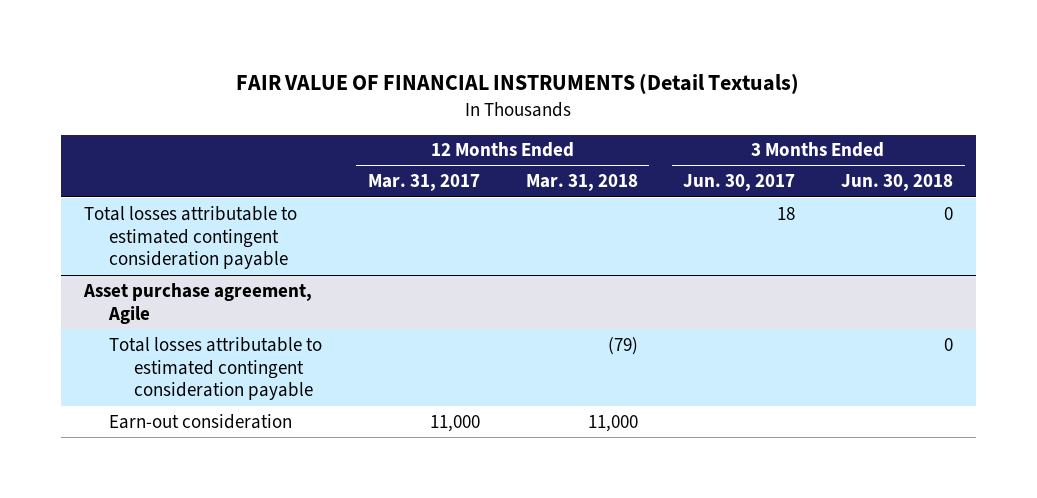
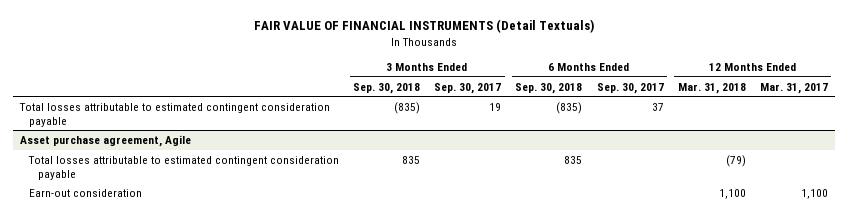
- | 12 Months Ended Mar. 31, 2017 | 12 Months Ended Mar. 31, 2018 | 3 Months Ended Jun. 30, 2017 | 3 Months Ended Jun. 30, 2018
+ | 3 Months Ended Sep. 30, 2018 | 3 Months Ended Sep. 30, 2017 | 6 Months Ended Sep. 30, 2018 | 6 Months Ended Sep. 30, 2017 | 12 Months Ended Mar. 31, 2018 | 12 Months Ended Mar. 31, 2017
@ Asset purchase agreement, Agile
- Earn-out consideration | 11,000 | 11,000 | |
+ Earn-out consideration | | | | | 1,100 | 1,100

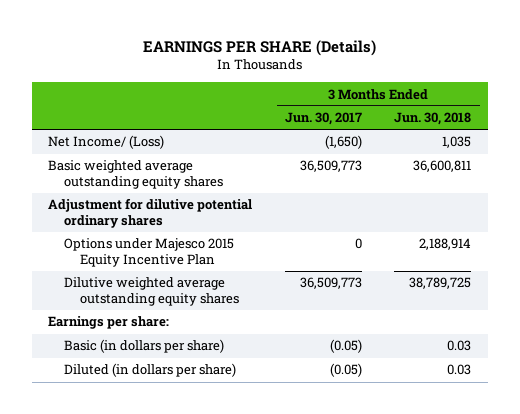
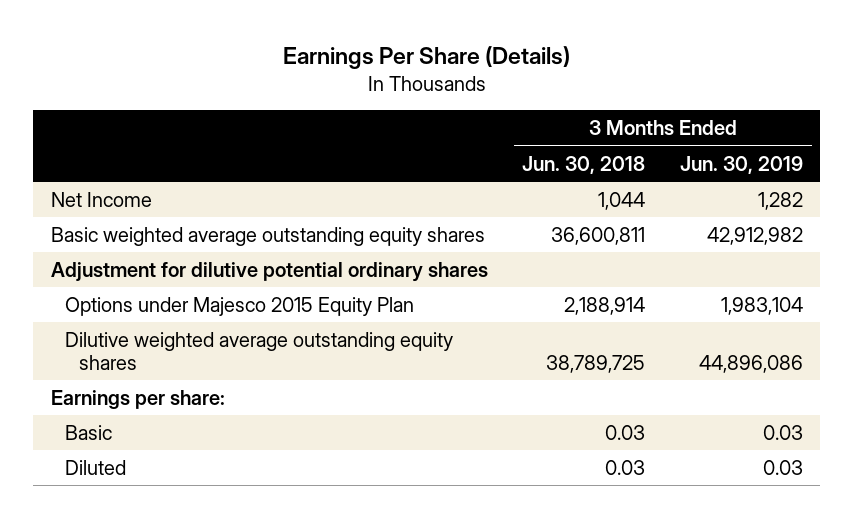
- EARNINGS PER SHARE (Details)
+ Earnings Per Share (Details)
- | 3 Months Ended Jun. 30, 2017 | 3 Months Ended Jun. 30, 2018
+ | 3 Months Ended Jun. 30, 2018 | 3 Months Ended Jun. 30, 2019
- Net Income/ (Loss) | (1,650) | 1,035
+ Net Income | 1,044 | 1,282
- Options under Majesco 2015 Equity Incentive Plan | 0 | 2,188,914
+ Options under Majesco 2015 Equity Plan | 2,188,914 | 1,983,104
- Basic (in dollars per share) | (0.05) | 0.03
- Diluted (in dollars per share) | (0.05) | 0.03
+ Basic | 0.03 | 0.03
+ Diluted | 0.03 | 0.03

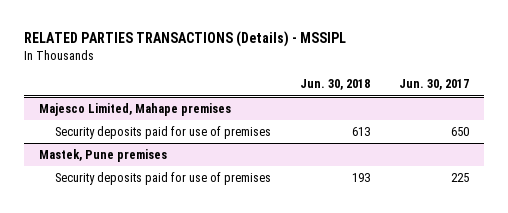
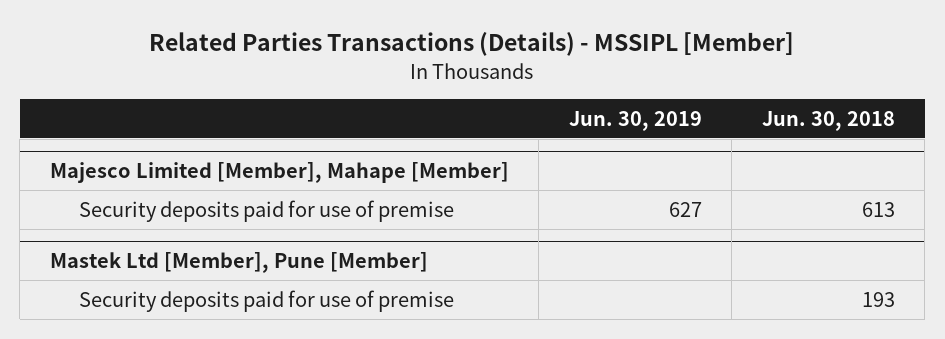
- RELATED PARTIES TRANSACTIONS (Details) - MSSIPL
+ Related Parties Transactions (Details) - MSSIPL [Member]
- | Jun. 30, 2018 | Jun. 30, 2017
+ | Jun. 30, 2019 | Jun. 30, 2018
- Majesco Limited, Mahape premises
- Security deposits paid for use of premises | 613 | 650
- Mastek, Pune premises
- Security deposits paid for use of premises | 193 | 225
+ Majesco Limited [Member], Mahape [Member]
+ Security deposits paid for use of premise | 627 | 613
+ Mastek Ltd [Member], Pune [Member]
+ Security deposits paid for use of premise | | 193

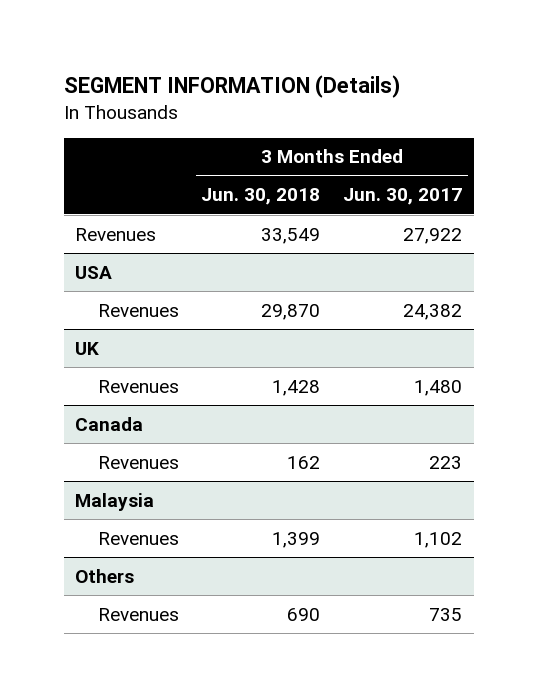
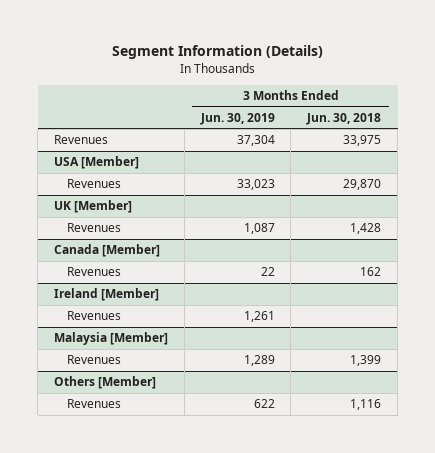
- SEGMENT INFORMATION (Details)
+ Segment Information (Details)
- | 3 Months Ended Jun. 30, 2018 | 3 Months Ended Jun. 30, 2017
+ | 3 Months Ended Jun. 30, 2019 | 3 Months Ended Jun. 30, 2018
- Revenues | 33,549 | 27,922
- USA
+ Revenues | 37,304 | 33,975
+ USA [Member]
- UK
+ UK [Member]
- Canada
+ Canada [Member]
- Malaysia
+ Ireland [Member]
+ Revenues | 1,261 |
+ Malaysia [Member]
- Others
- Revenues | 690 | 735
+ Others [Member]
+ Revenues | 622 | 1,116

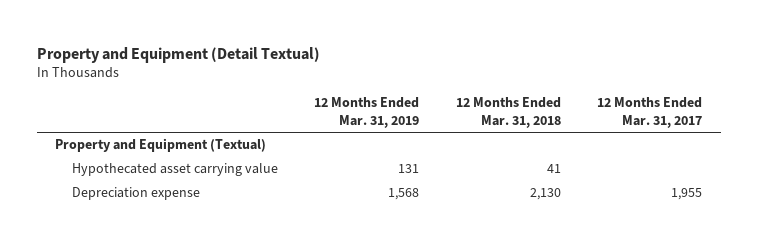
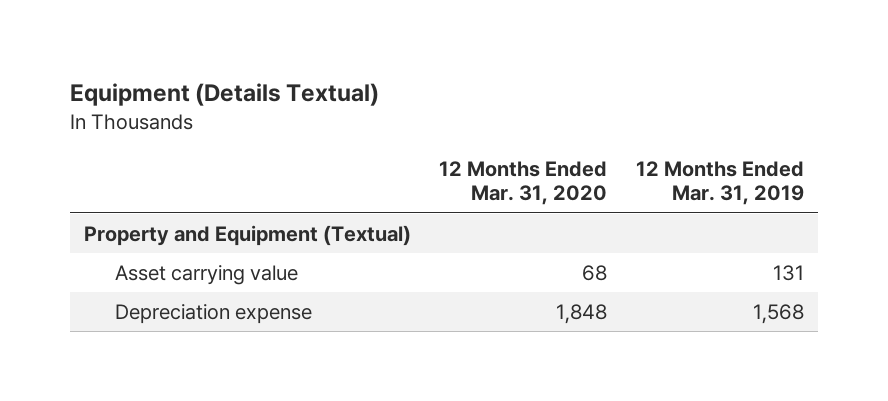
- Property and Equipment (Detail Textual)
+ Equipment (Details Textual)
- | 12 Months Ended Mar. 31, 2019 | 12 Months Ended Mar. 31, 2018 | 12 Months Ended Mar. 31, 2017
+ | 12 Months Ended Mar. 31, 2020 | 12 Months Ended Mar. 31, 2019
- Hypothecated asset carrying value | 131 | 41 |
+ Asset carrying value | 68 | 131

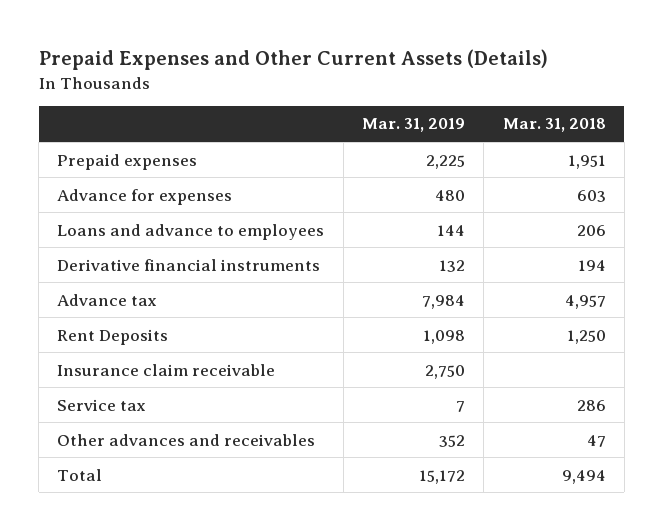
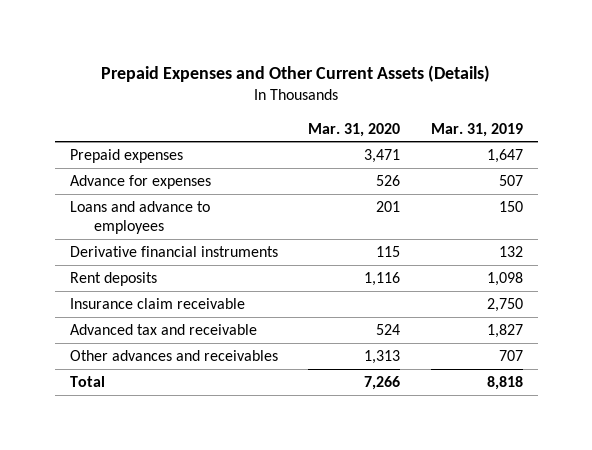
- | Mar. 31, 2019 | Mar. 31, 2018
+ | Mar. 31, 2020 | Mar. 31, 2019
- Prepaid expenses | 2,225 | 1,951
- Advance for expenses | 480 | 603
- Loans and advance to employees | 144 | 206
+ Prepaid expenses | 3,471 | 1,647
+ Advance for expenses | 526 | 507
+ Loans and advance to employees | 201 | 150
- Advance tax | 7,984 | 4,957
- Rent Deposits | 1,098 | 1,250
+ Rent deposits | 1,116 | 1,098
- Service tax | 7 | 286
- Other advances and receivables | 352 | 47
- Total | 15,172 | 9,494
+ Advanced tax and receivable | 524 | 1,827
+ Other advances and receivables | 1,313 | 707
+ Total | 7,266 | 8,818

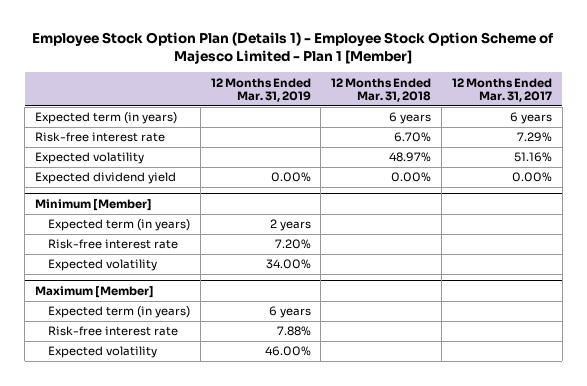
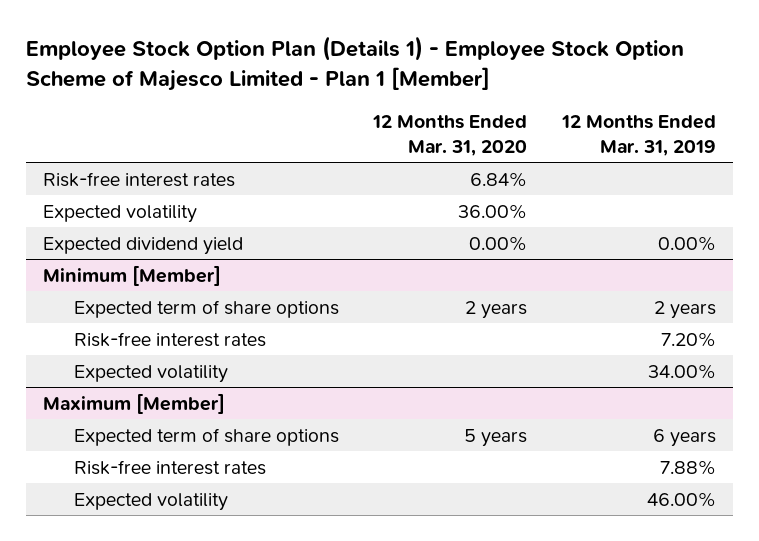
- | 12 Months Ended Mar. 31, 2019 | 12 Months Ended Mar. 31, 2018 | 12 Months Ended Mar. 31, 2017
+ | 12 Months Ended Mar. 31, 2020 | 12 Months Ended Mar. 31, 2019
- Expected term (in years) | | 6 years | 6 years
- Risk-free interest rate | | 6.70% | 7.29%
+ Risk-free interest rates | 6.84% |
@ Minimum [Member]
- Expected term (in years) | 2 years | |
- Risk-free interest rate | 7.20% | |
+ Expected term of share options | 2 years | 2 years
+ Risk-free interest rates | | 7.20%
@ Maximum [Member]
- Expected term (in years) | 6 years | |
- Risk-free interest rate | 7.88% | |
+ Expected term of share options | 5 years | 6 years
+ Risk-free interest rates | | 7.88%

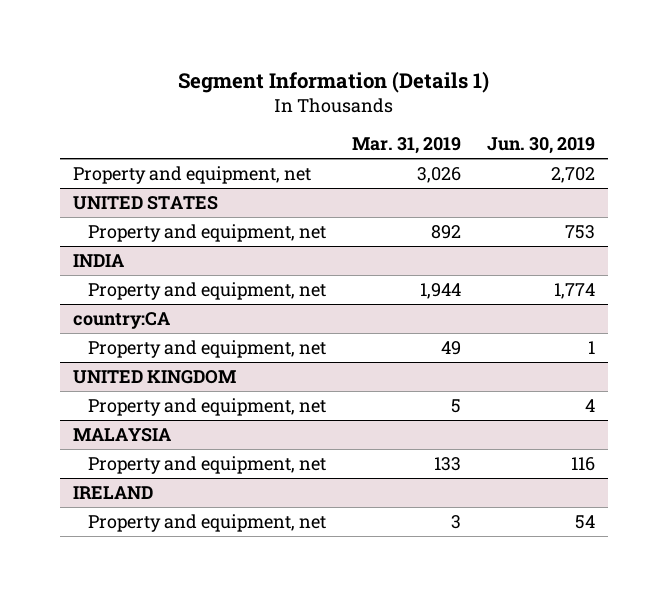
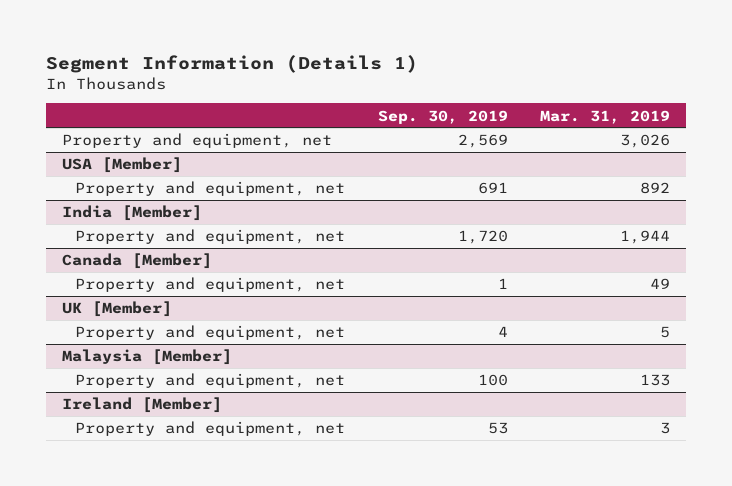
- | Mar. 31, 2019 | Jun. 30, 2019
+ | Sep. 30, 2019 | Mar. 31, 2019
- UNITED STATES
+ USA [Member]
- INDIA
+ India [Member]
- country:CA
+ Canada [Member]
- UNITED KINGDOM
+ UK [Member]
- MALAYSIA
+ Malaysia [Member]
- IRELAND
+ Ireland [Member]

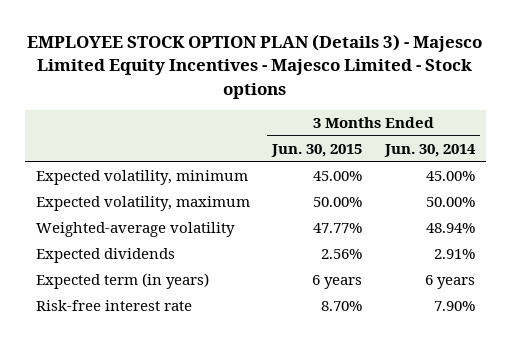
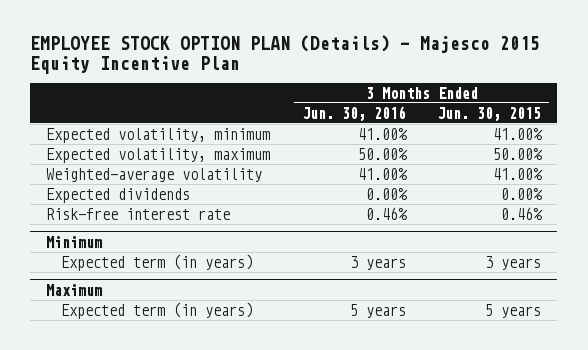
- EMPLOYEE STOCK OPTION PLAN (Details 3) - Majesco Limited Equity Incentives - Majesco Limited - Stock options
+ EMPLOYEE STOCK OPTION PLAN (Details) - Majesco 2015 Equity Incentive Plan
- | 3 Months Ended Jun. 30, 2015 | 3 Months Ended Jun. 30, 2014
+ | 3 Months Ended Jun. 30, 2016 | 3 Months Ended Jun. 30, 2015
- Expected volatility, minimum | 45.00% | 45.00%
+ Expected volatility, minimum | 41.00% | 41.00%
- Weighted-average volatility | 47.77% | 48.94%
- Expected dividends | 2.56% | 2.91%
- Expected term (in years) | 6 years | 6 years
- Risk-free interest rate | 8.70% | 7.90%
+ Weighted-average volatility | 41.00% | 41.00%
+ Expected dividends | 0.00% | 0.00%
+ Risk-free interest rate | 0.46% | 0.46%
+ Minimum
+ Expected term (in years) | 3 years | 3 years
+ Maximum
+ Expected term (in years) | 5 years | 5 years

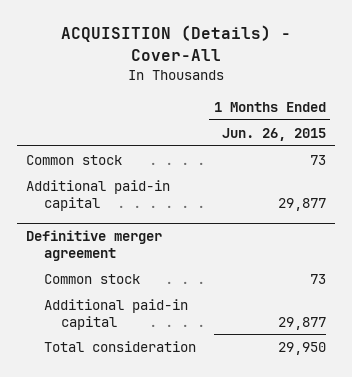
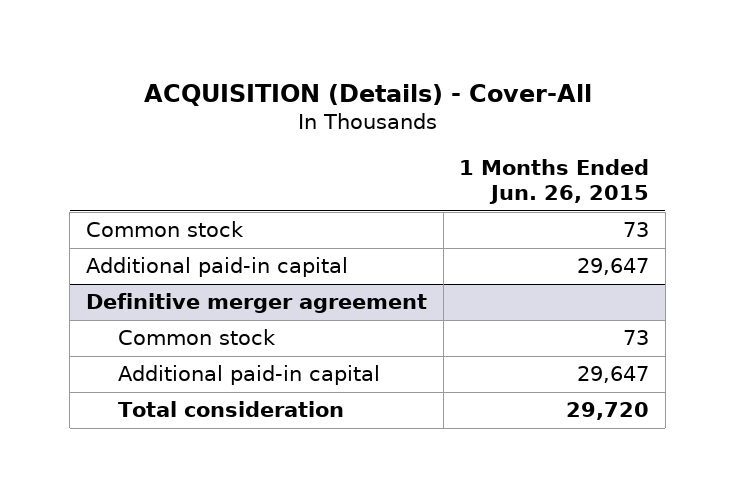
- Additional paid-in capital | 29,877
+ Additional paid-in capital | 29,647
@ Definitive merger agreement
- Additional paid-in capital | 29,877
- Total consideration | 29,950
+ Additional paid-in capital | 29,647
+ Total consideration | 29,720

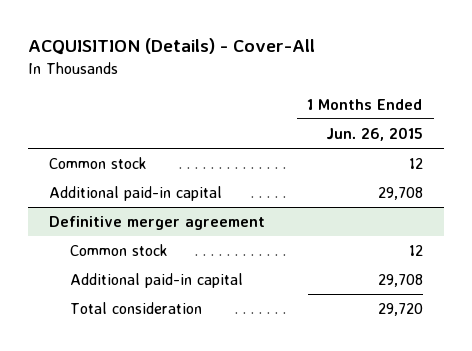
- Common stock | 73
- Additional paid-in capital | 29,647
+ Common stock | 12
+ Additional paid-in capital | 29,708
@ Definitive merger agreement
- Common stock | 73
- Additional paid-in capital | 29,647
+ Common stock | 12
+ Additional paid-in capital | 29,708

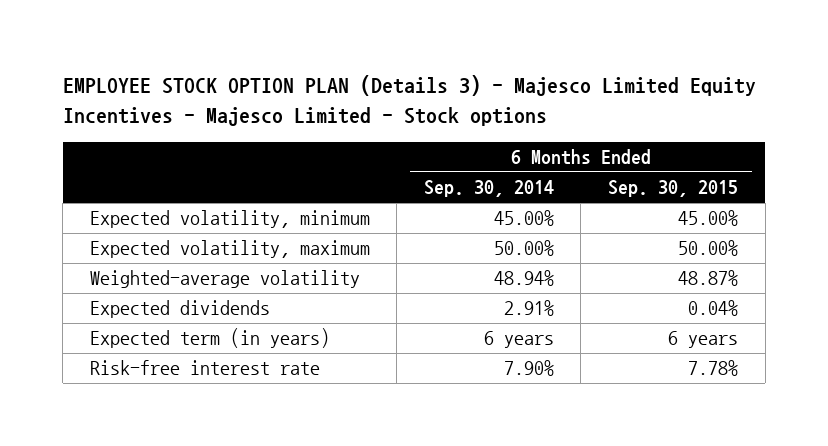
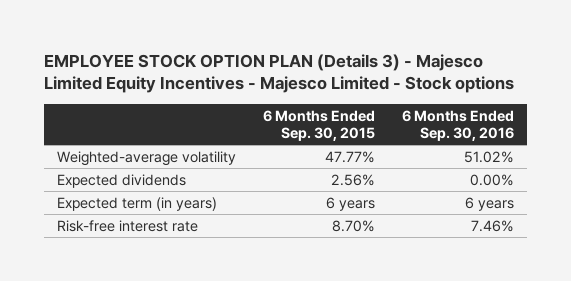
- | 6 Months Ended Sep. 30, 2014 | 6 Months Ended Sep. 30, 2015
+ | 6 Months Ended Sep. 30, 2015 | 6 Months Ended Sep. 30, 2016
- Expected volatility, minimum | 45.00% | 45.00%
- Expected volatility, maximum | 50.00% | 50.00%
- Weighted-average volatility | 48.94% | 48.87%
- Expected dividends | 2.91% | 0.04%
+ Weighted-average volatility | 47.77% | 51.02%
+ Expected dividends | 2.56% | 0.00%
- Risk-free interest rate | 7.90% | 7.78%
+ Risk-free interest rate | 8.70% | 7.46%

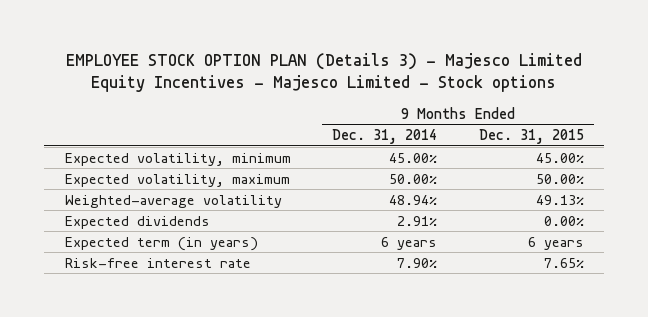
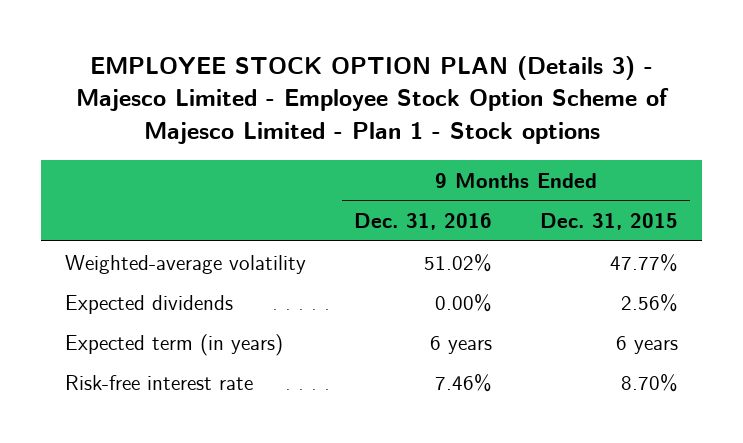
- EMPLOYEE STOCK OPTION PLAN (Details 3) - Majesco Limited Equity Incentives - Majesco Limited - Stock options
+ EMPLOYEE STOCK OPTION PLAN (Details 3) - Majesco Limited - Employee Stock Option Scheme of Majesco Limited - Plan 1 - Stock options
- | 9 Months Ended Dec. 31, 2014 | 9 Months Ended Dec. 31, 2015
+ | 9 Months Ended Dec. 31, 2016 | 9 Months Ended Dec. 31, 2015
- Expected volatility, minimum | 45.00% | 45.00%
- Expected volatility, maximum | 50.00% | 50.00%
- Weighted-average volatility | 48.94% | 49.13%
- Expected dividends | 2.91% | 0.00%
+ Weighted-average volatility | 51.02% | 47.77%
+ Expected dividends | 0.00% | 2.56%
- Risk-free interest rate | 7.90% | 7.65%
+ Risk-free interest rate | 7.46% | 8.70%

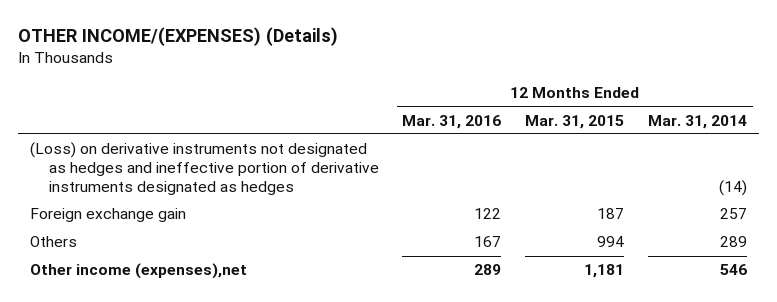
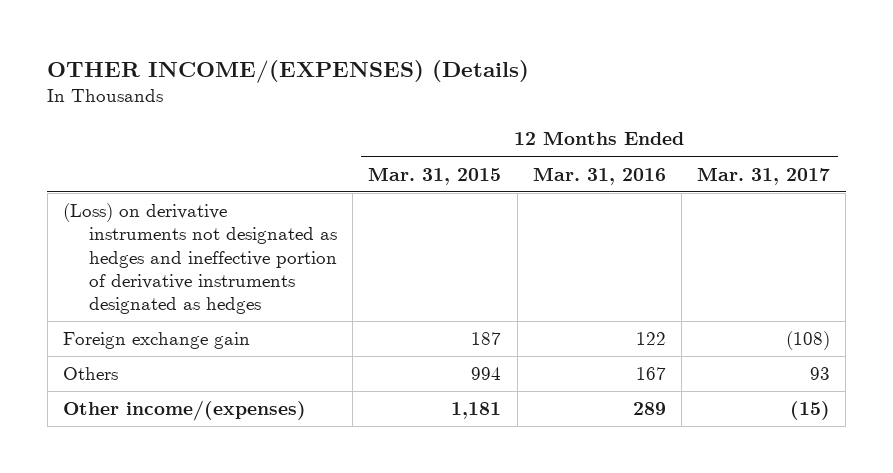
- | 12 Months Ended Mar. 31, 2016 | 12 Months Ended Mar. 31, 2015 | 12 Months Ended Mar. 31, 2014
+ | 12 Months Ended Mar. 31, 2015 | 12 Months Ended Mar. 31, 2016 | 12 Months Ended Mar. 31, 2017
- Other income (expenses),net | 289 | 1,181 | 546
+ Other income/(expenses) | 1,181 | 289 | (15)

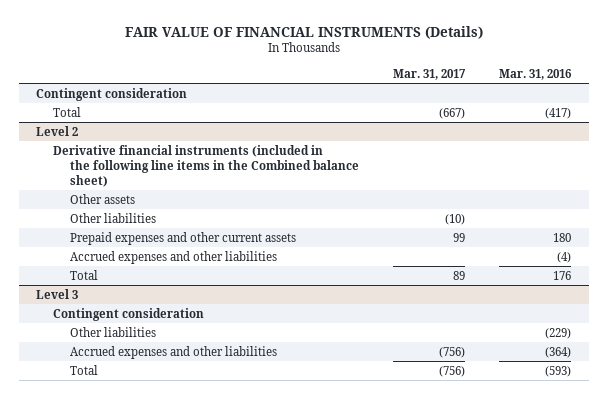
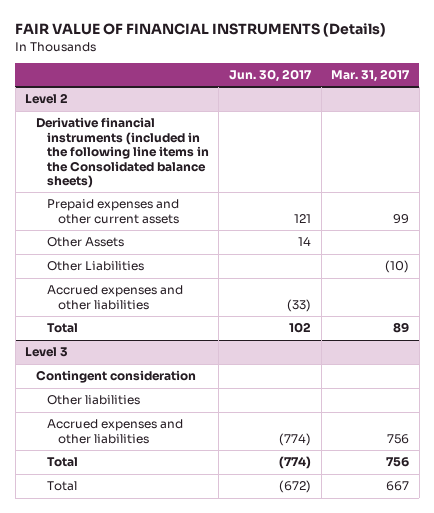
- | Mar. 31, 2017 | Mar. 31, 2016
+ | Jun. 30, 2017 | Mar. 31, 2017
- Contingent consideration
- Total | (667) | (417)
@ Level 2
- Derivative financial instruments (included in the following line items in the Combined balance sheet)
- Other assets
- Other liabilities | (10) |
+ Derivative financial instruments (included in the following line items in the Consolidated balance sheets)
+ Other Assets | 14 |
+ Other Liabilities | | (10)
@ Level 3
- Accrued expenses and other liabilities | (756) | (364)
- Total | (756) | (593)
+ Accrued expenses and other liabilities | (774) | 756
+ Total | (774) | 756
+ Total | (672) | 667

